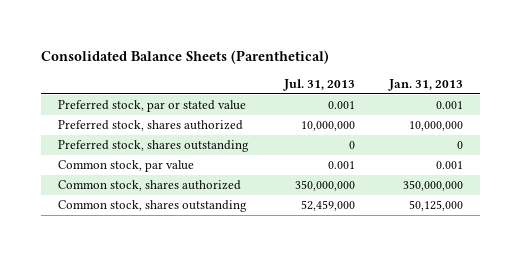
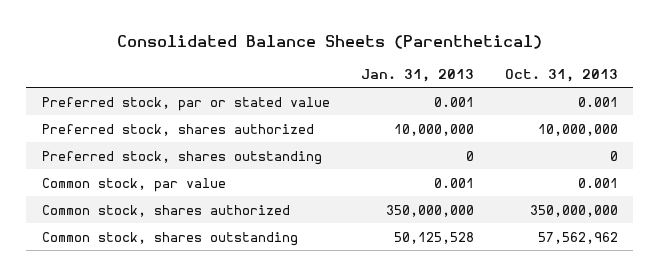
- | Jul. 31, 2013 | Jan. 31, 2013
+ | Jan. 31, 2013 | Oct. 31, 2013
- Common stock, shares outstanding | 52,459,000 | 50,125,000
+ Common stock, shares outstanding | 50,125,528 | 57,562,962

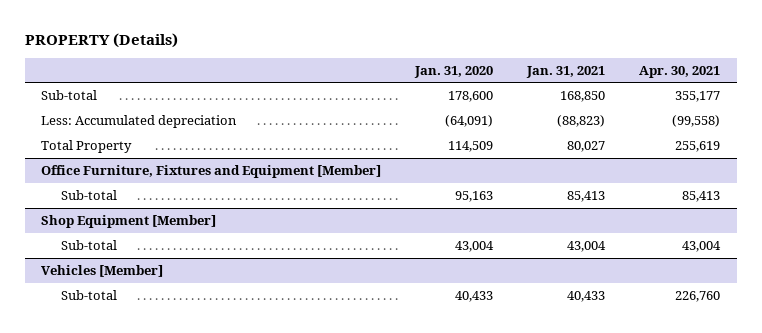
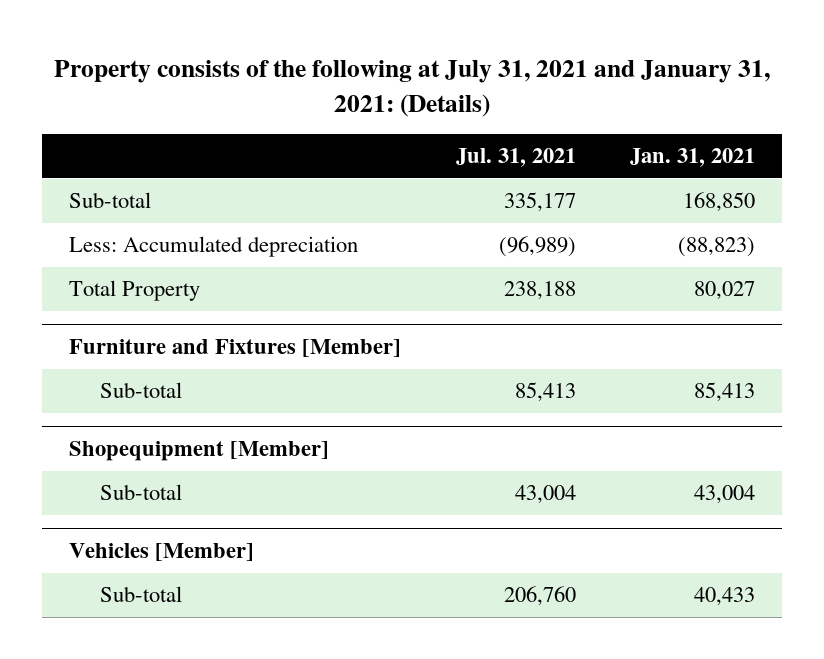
- PROPERTY (Details)
+ Property consists of the following at July 31, 2021 and January 31, 2021: (Details)
- | Jan. 31, 2020 | Jan. 31, 2021 | Apr. 30, 2021
+ | Jul. 31, 2021 | Jan. 31, 2021
- Office Furniture, Fixtures and Equipment [Member]
+ Furniture and Fixtures [Member]
- Shop Equipment [Member]
+ Shopequipment [Member]

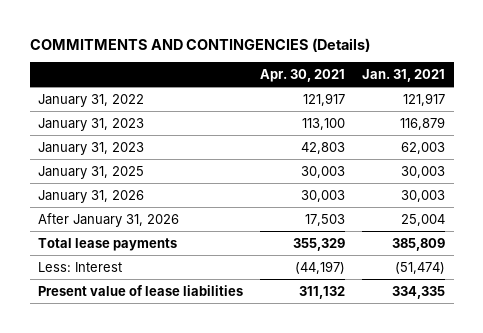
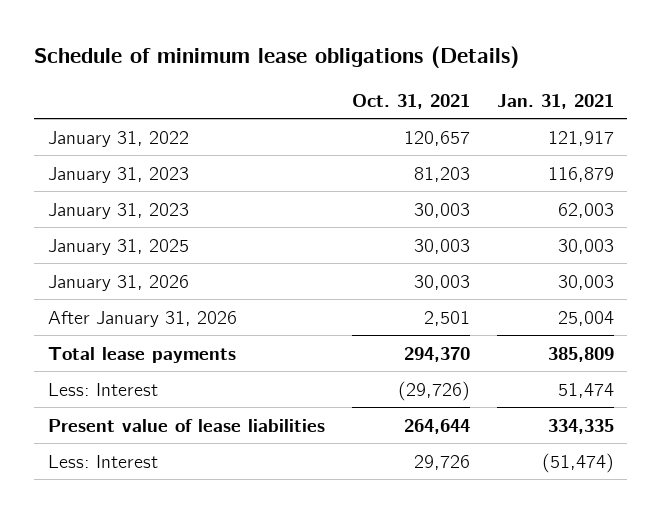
- COMMITMENTS AND CONTINGENCIES (Details)
+ Schedule of minimum lease obligations (Details)
- | Apr. 30, 2021 | Jan. 31, 2021
+ | Oct. 31, 2021 | Jan. 31, 2021
+ Less: Interest | (29,726) | 51,474
moved down: Less: Interest | 29,726 | (51,474)

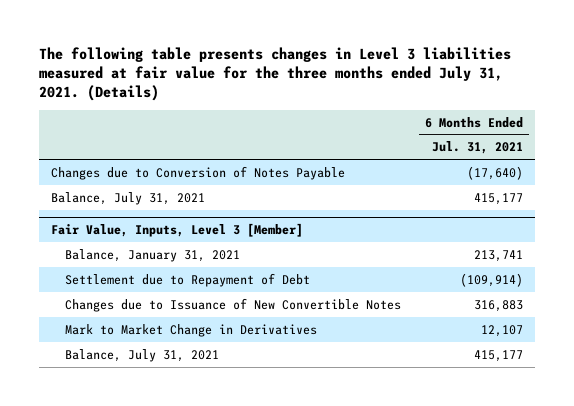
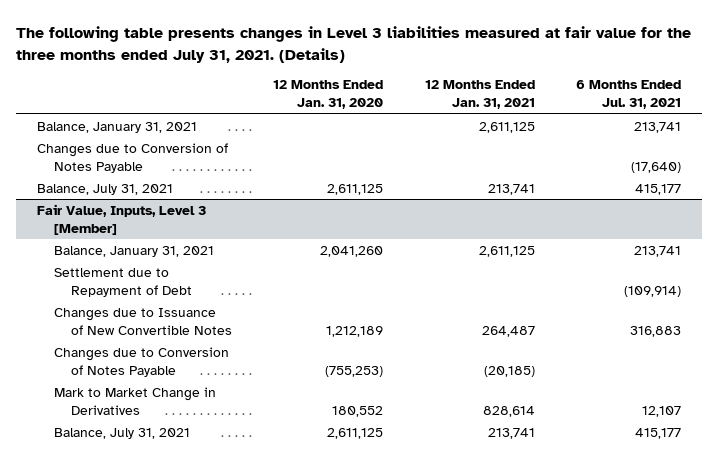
- | 6 Months Ended Jul. 31, 2021
+ | 12 Months Ended Jan. 31, 2020 | 12 Months Ended Jan. 31, 2021 | 6 Months Ended Jul. 31, 2021
+ Balance, January 31, 2021 | | 2,611,125 | 213,741
@ Fair Value, Inputs, Level 3 [Member]
+ Changes due to Conversion of Notes Payable | (755,253) | (20,185) |

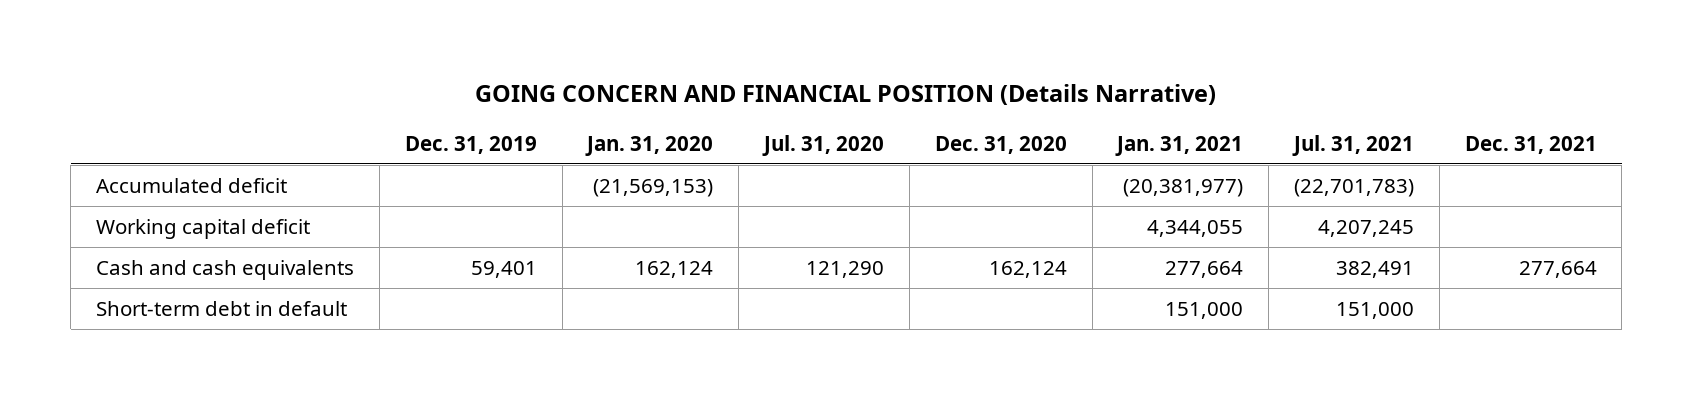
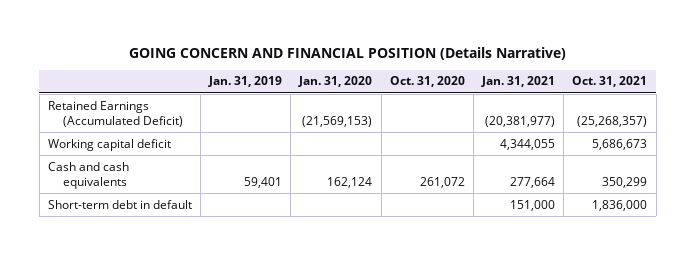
- | Dec. 31, 2019 | Jan. 31, 2020 | Jul. 31, 2020 | Dec. 31, 2020 | Jan. 31, 2021 | Jul. 31, 2021 | Dec. 31, 2021
+ | Jan. 31, 2019 | Jan. 31, 2020 | Oct. 31, 2020 | Jan. 31, 2021 | Oct. 31, 2021
- Accumulated deficit | | (21,569,153) | | | (20,381,977) | (22,701,783) |
+ Retained Earnings (Accumulated Deficit) | | (21,569,153) | | (20,381,977) | (25,268,357)

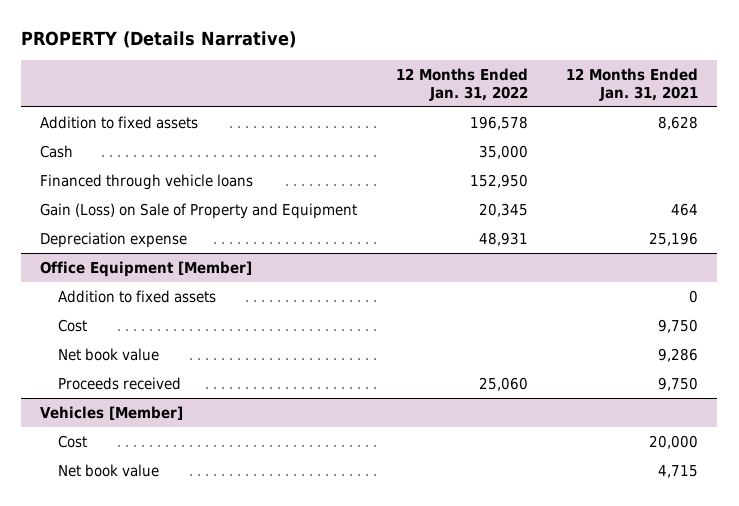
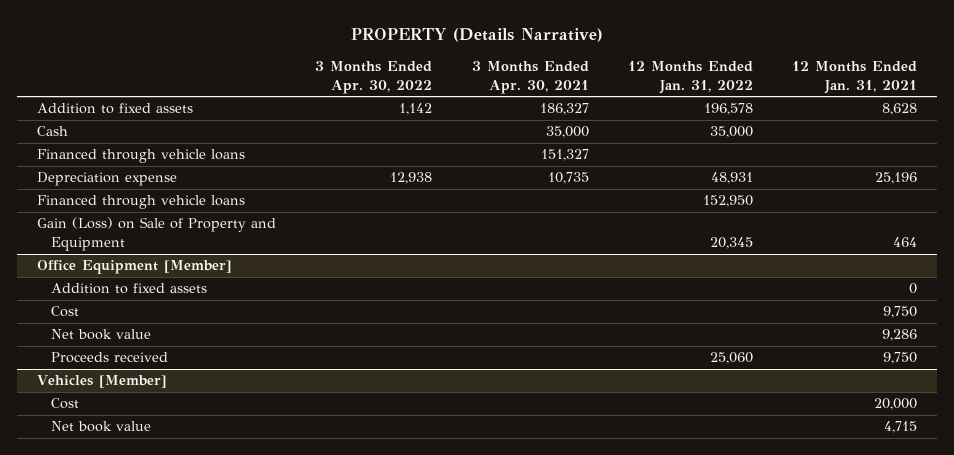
- | 12 Months Ended Jan. 31, 2022 | 12 Months Ended Jan. 31, 2021
+ | 3 Months Ended Apr. 30, 2022 | 3 Months Ended Apr. 30, 2021 | 12 Months Ended Jan. 31, 2022 | 12 Months Ended Jan. 31, 2021
+ Financed through vehicle loans | | 151,327 | |
moved up: Depreciation expense | 12,938 | 10,735 | 48,931 | 25,196

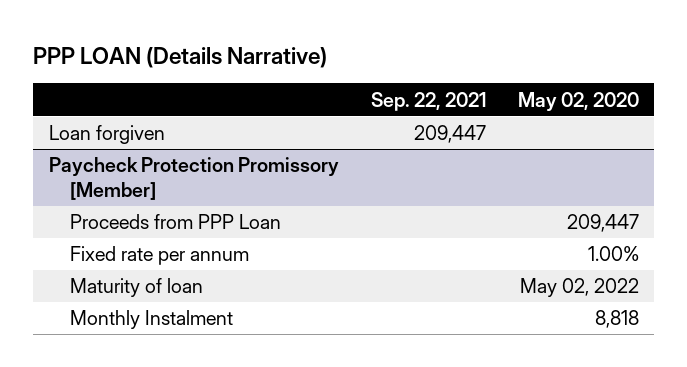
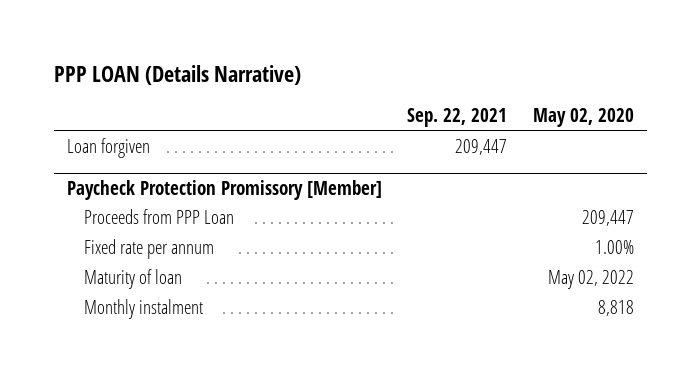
@ Paycheck Protection Promissory [Member]
- Monthly Instalment | | 8,818
+ Monthly instalment | | 8,818

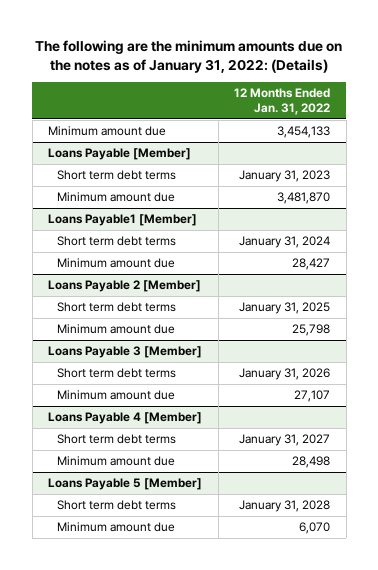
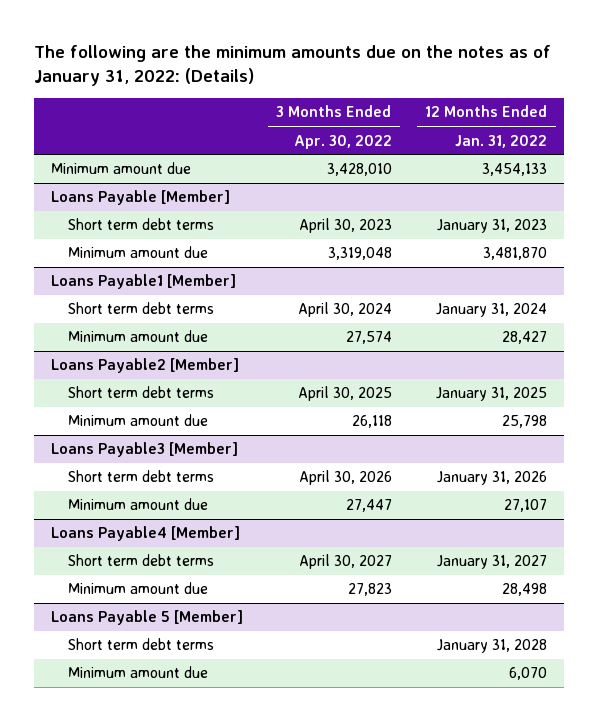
- | 12 Months Ended Jan. 31, 2022
+ | 3 Months Ended Apr. 30, 2022 | 12 Months Ended Jan. 31, 2022
- Loans Payable 2 [Member]
+ Loans Payable2 [Member]
- Loans Payable 3 [Member]
+ Loans Payable3 [Member]
- Loans Payable 4 [Member]
+ Loans Payable4 [Member]

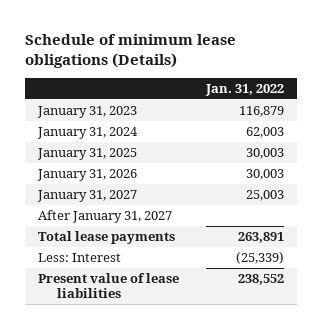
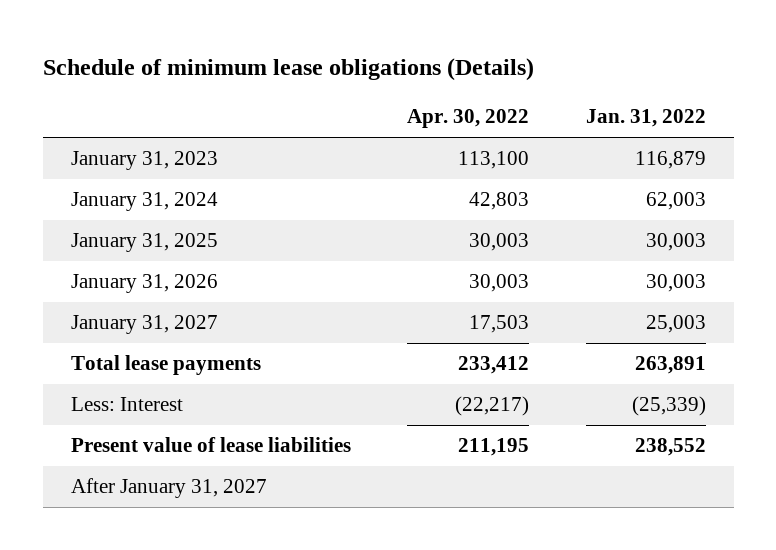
- | Jan. 31, 2022
+ | Apr. 30, 2022 | Jan. 31, 2022
moved down: After January 31, 2027

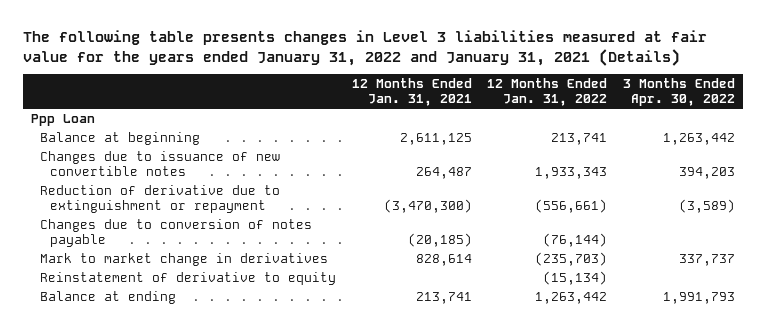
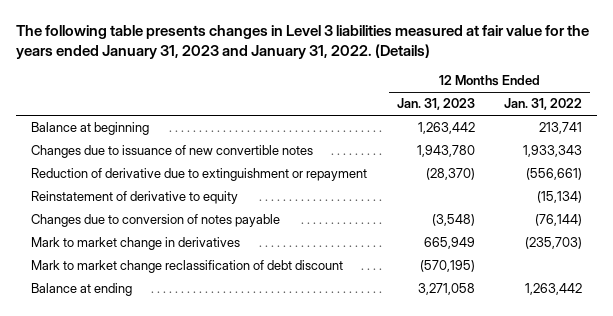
- The following table presents changes in Level 3 liabilities measured at fair value for the years ended January 31, 2022 and January 31, 2021 (Details)
+ The following table presents changes in Level 3 liabilities measured at fair value for the years ended January 31, 2023 and January 31, 2022. (Details)
- | 12 Months Ended Jan. 31, 2021 | 12 Months Ended Jan. 31, 2022 | 3 Months Ended Apr. 30, 2022
+ | 12 Months Ended Jan. 31, 2023 | 12 Months Ended Jan. 31, 2022
- Ppp Loan
moved up: Reinstatement of derivative to equity | | (15,134)
+ Mark to market change reclassification of debt discount | (570,195) |

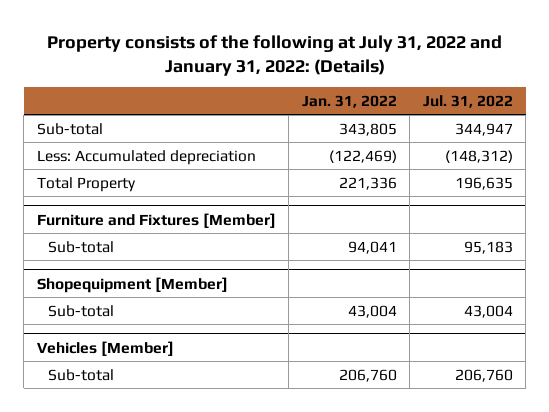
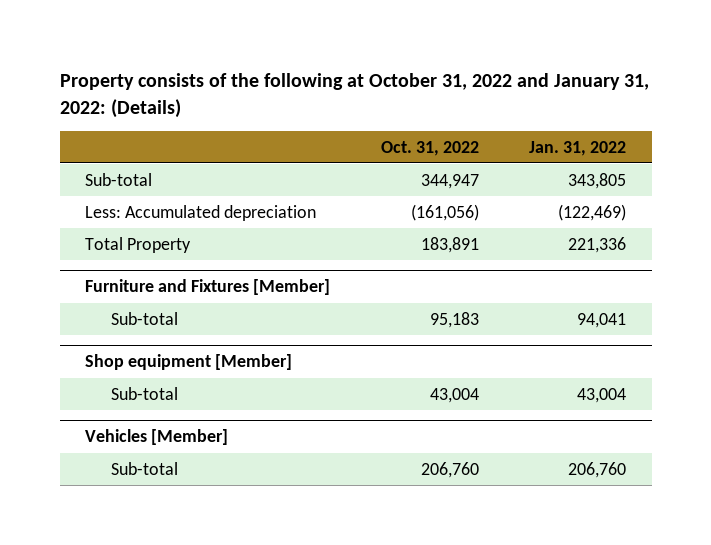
- Property consists of the following at July 31, 2022 and January 31, 2022: (Details)
+ Property consists of the following at October 31, 2022 and January 31, 2022: (Details)
- | Jan. 31, 2022 | Jul. 31, 2022
+ | Oct. 31, 2022 | Jan. 31, 2022
- Shopequipment [Member]
+ Shop equipment [Member]

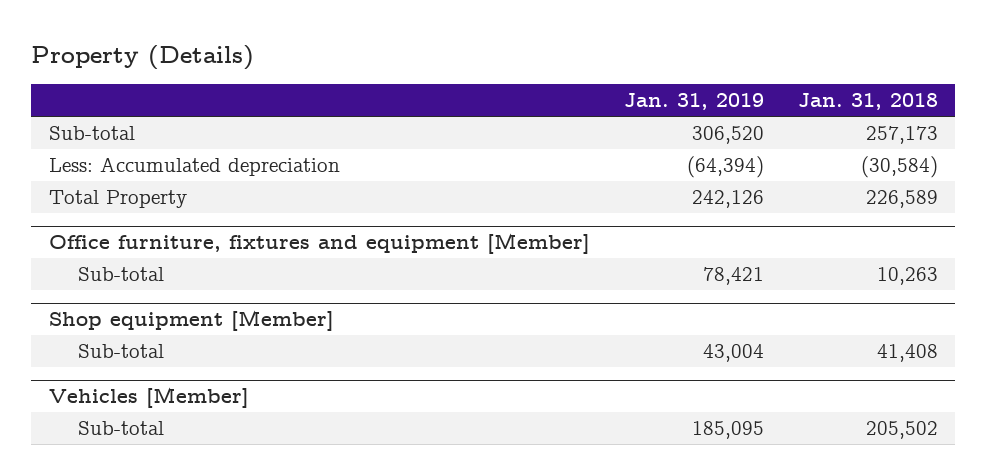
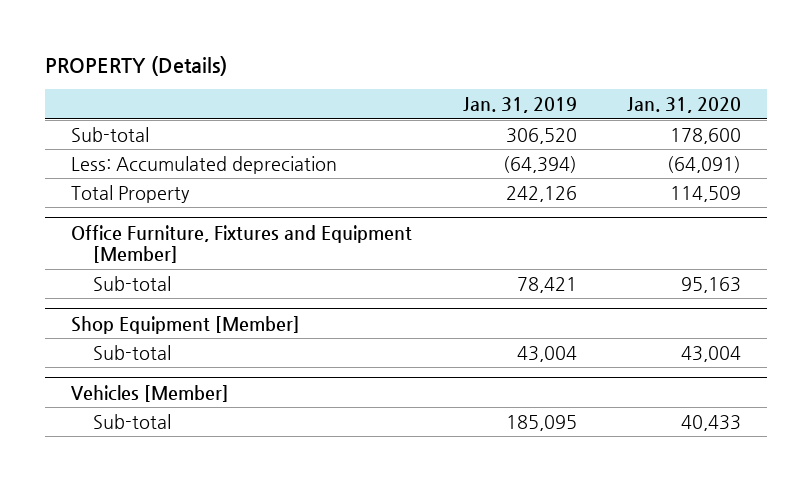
- Property (Details)
+ PROPERTY (Details)
- | Jan. 31, 2019 | Jan. 31, 2018
+ | Jan. 31, 2019 | Jan. 31, 2020
- Office furniture, fixtures and equipment [Member]
+ Office Furniture, Fixtures and Equipment [Member]
- Shop equipment [Member]
+ Shop Equipment [Member]

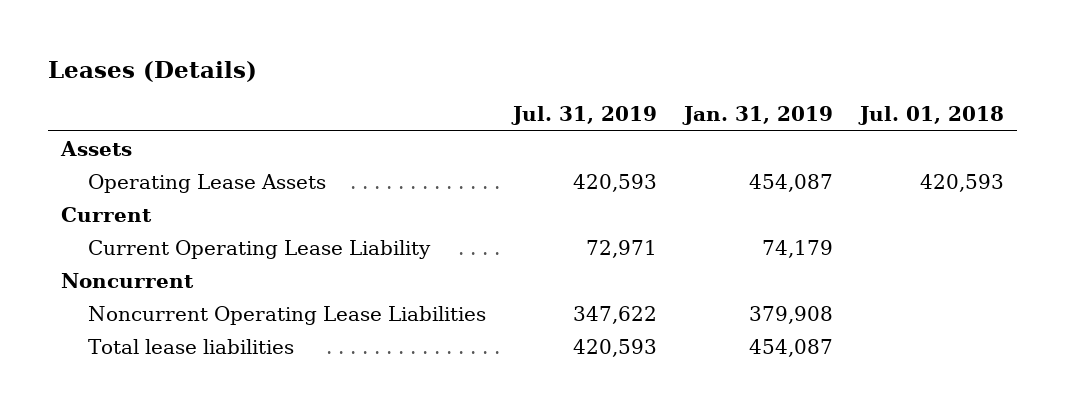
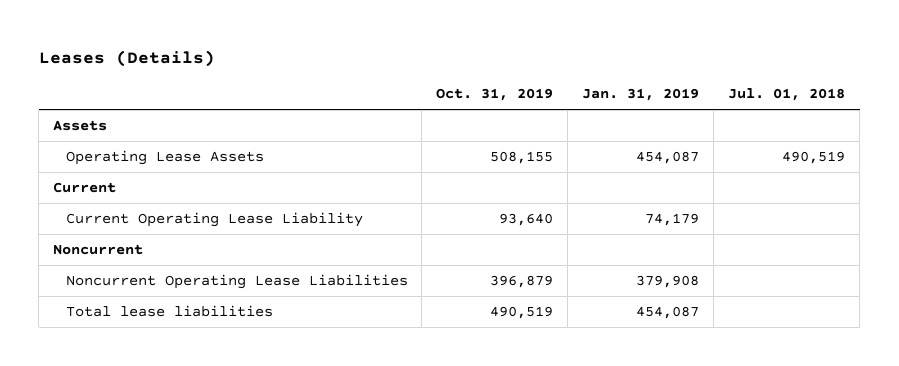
- | Jul. 31, 2019 | Jan. 31, 2019 | Jul. 01, 2018
+ | Oct. 31, 2019 | Jan. 31, 2019 | Jul. 01, 2018
- Operating Lease Assets | 420,593 | 454,087 | 420,593
+ Operating Lease Assets | 508,155 | 454,087 | 490,519

